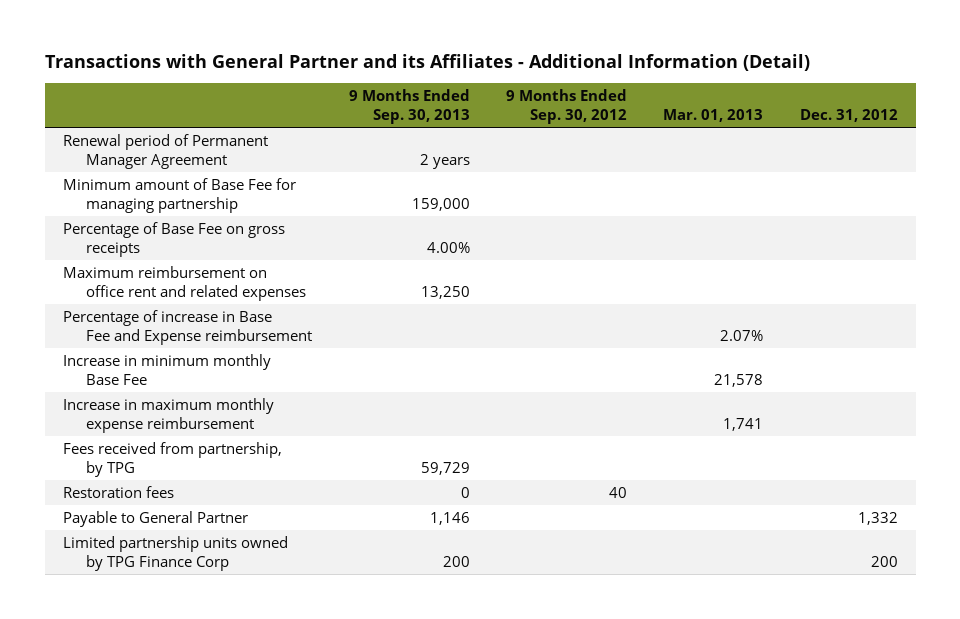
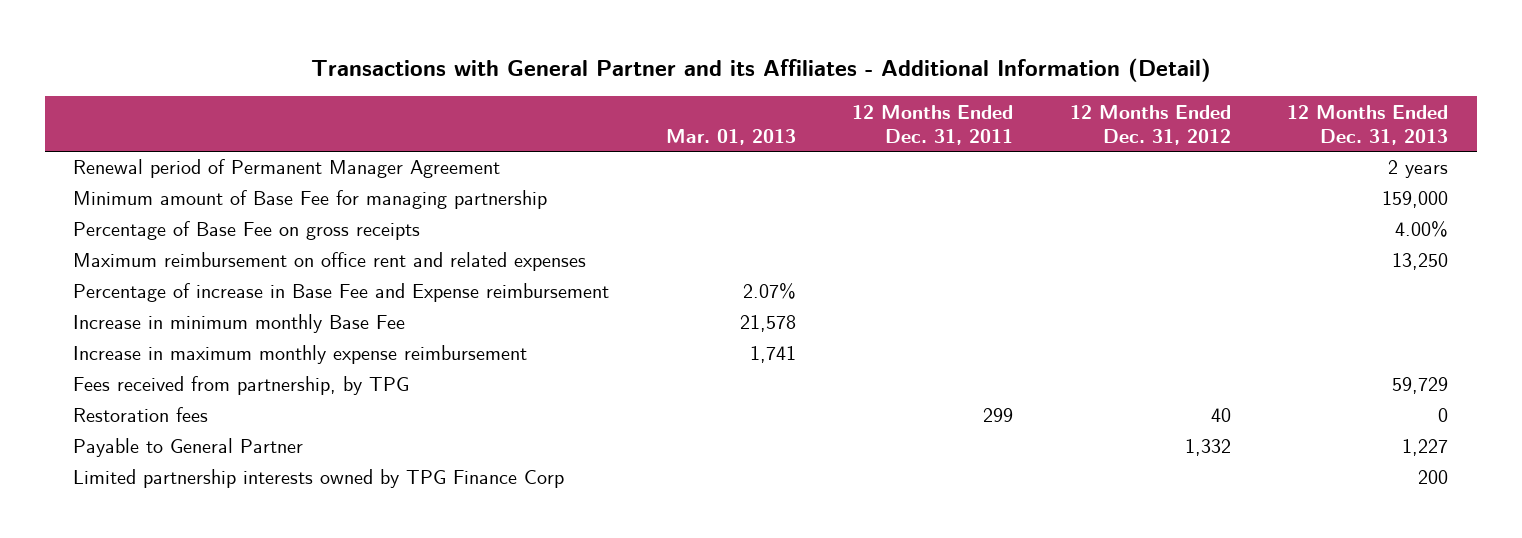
- | 9 Months Ended Sep. 30, 2013 | 9 Months Ended Sep. 30, 2012 | Mar. 01, 2013 | Dec. 31, 2012
+ | Mar. 01, 2013 | 12 Months Ended Dec. 31, 2011 | 12 Months Ended Dec. 31, 2012 | 12 Months Ended Dec. 31, 2013
- Limited partnership units owned by TPG Finance Corp | 200 | | | 200
+ Limited partnership interests owned by TPG Finance Corp | | | | 200

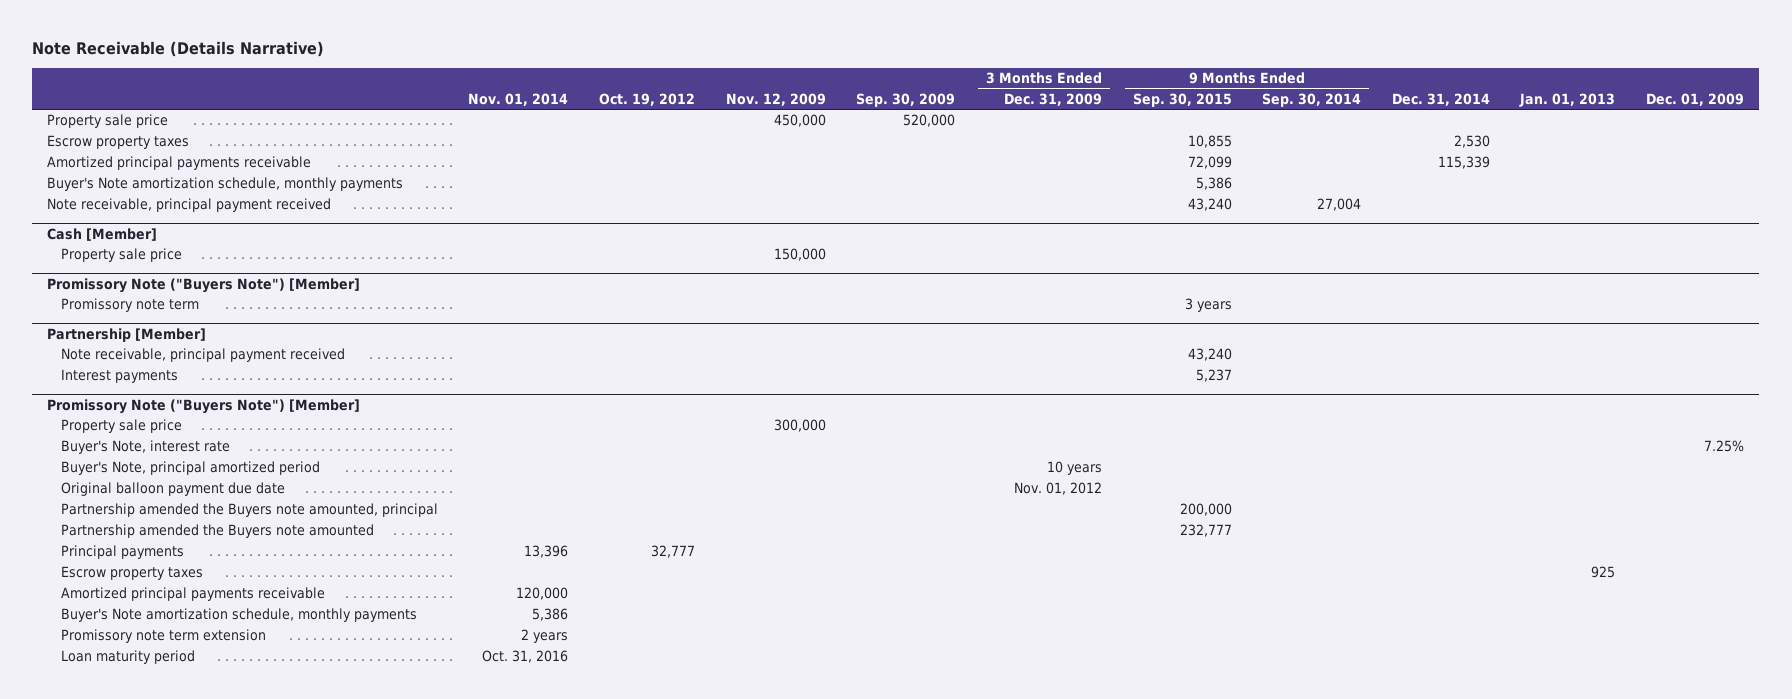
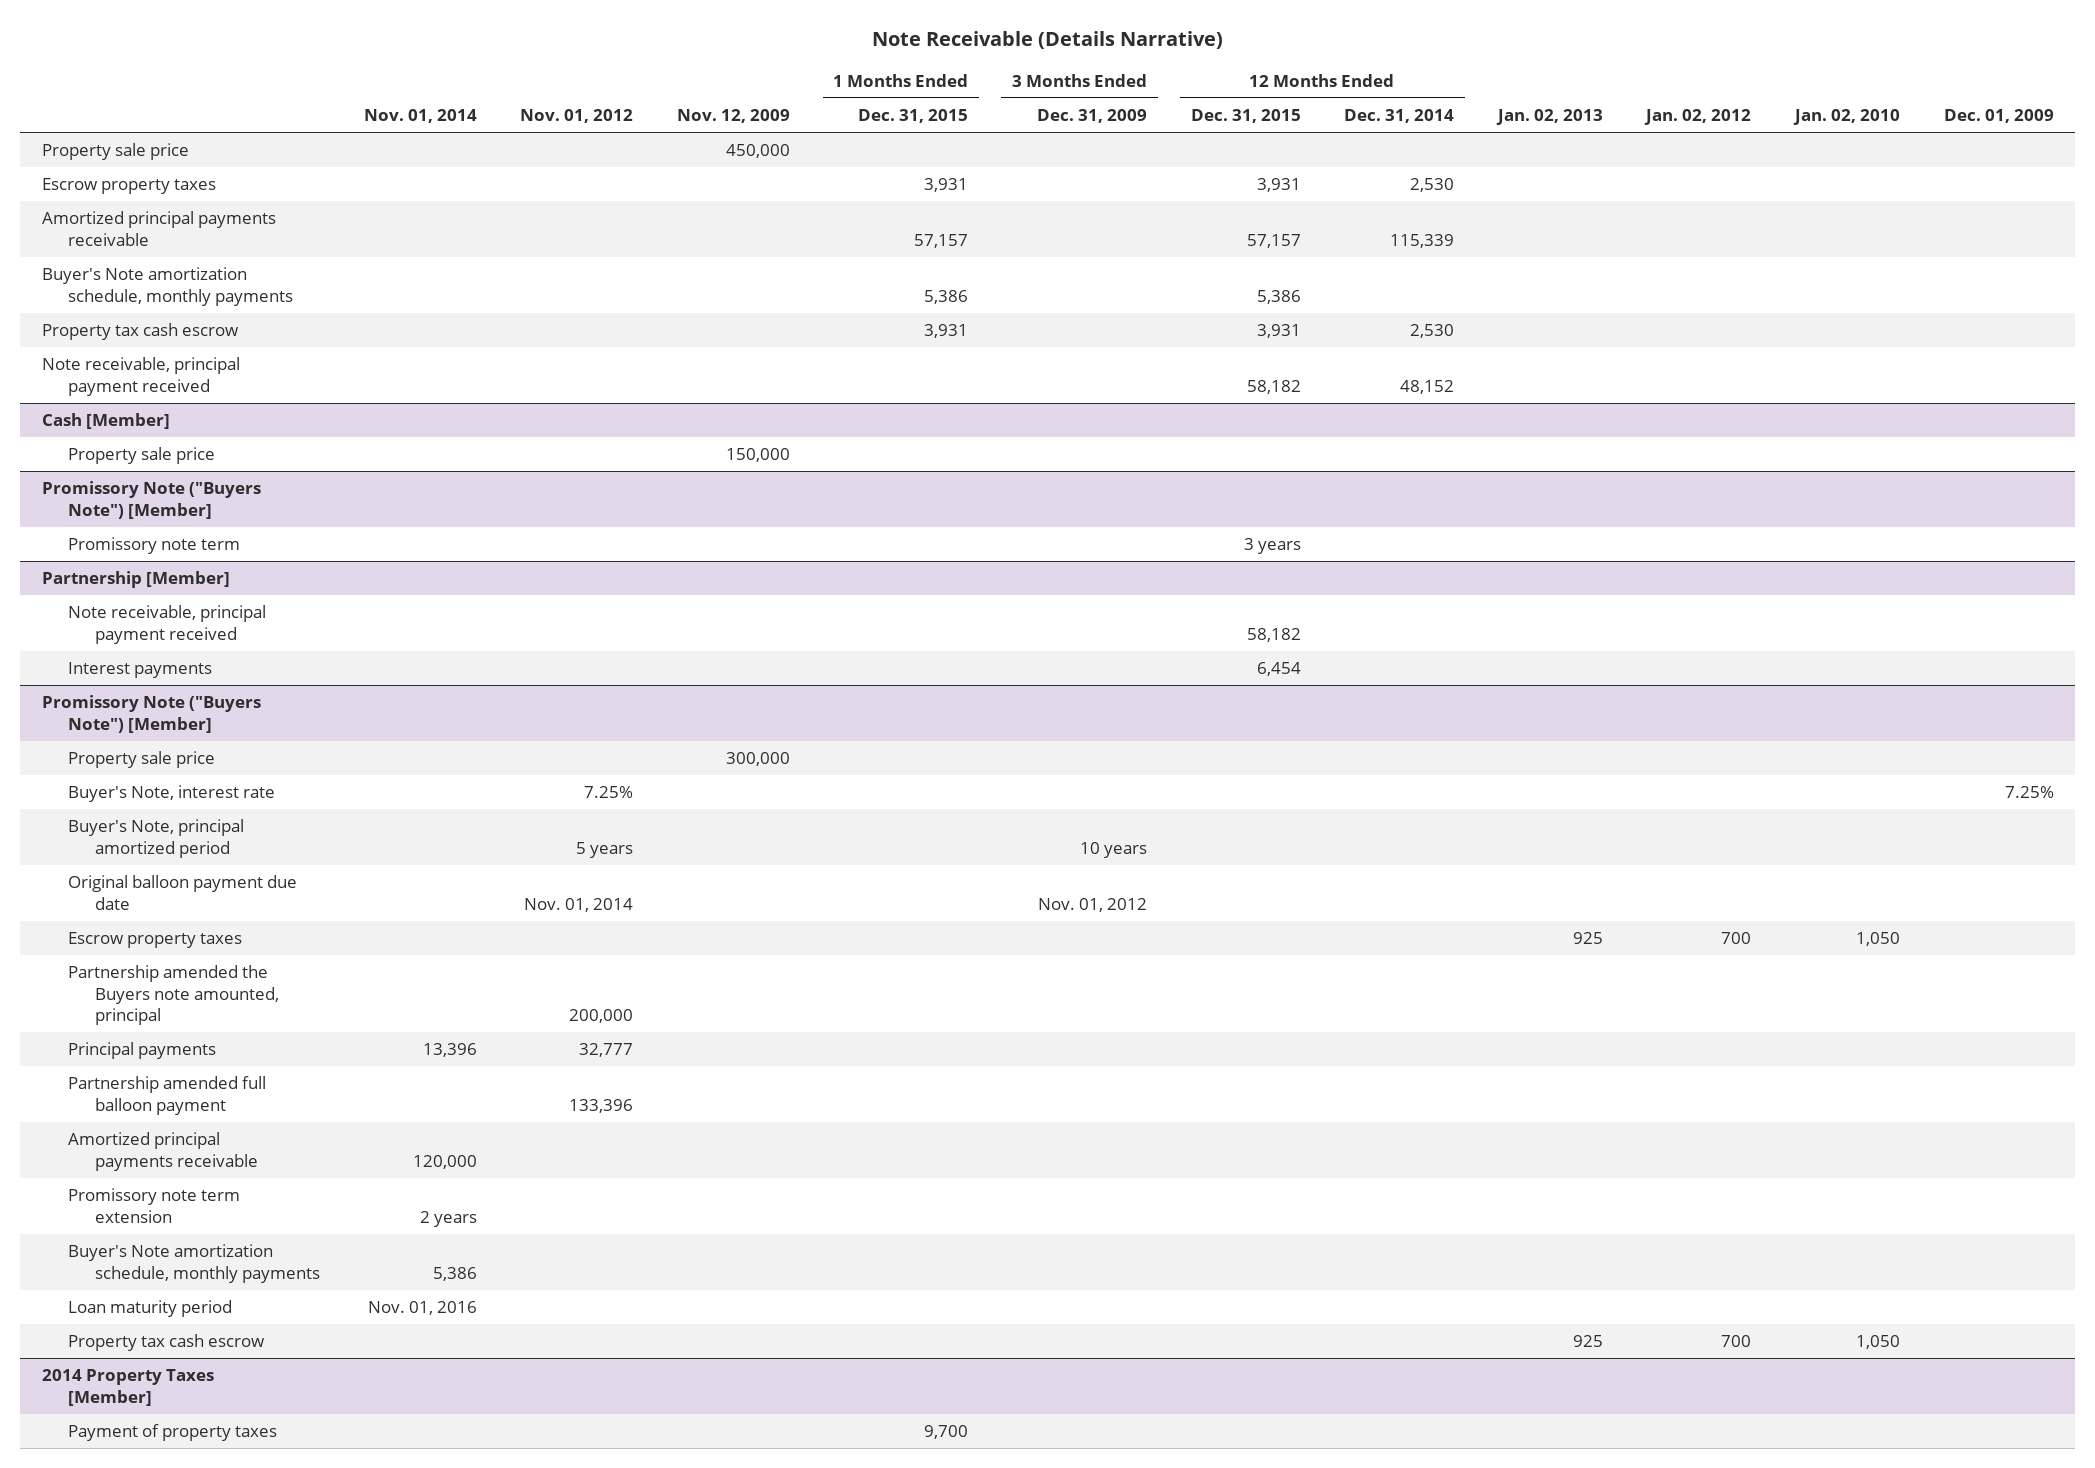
- | Nov. 01, 2014 | Oct. 19, 2012 | Nov. 12, 2009 | Sep. 30, 2009 | 3 Months Ended Dec. 31, 2009 | 9 Months Ended Sep. 30, 2015 | 9 Months Ended Sep. 30, 2014 | Dec. 31, 2014 | Jan. 01, 2013 | Dec. 01, 2009
+ | Nov. 01, 2014 | Nov. 01, 2012 | Nov. 12, 2009 | 1 Months Ended Dec. 31, 2015 | 3 Months Ended Dec. 31, 2009 | 12 Months Ended Dec. 31, 2015 | 12 Months Ended Dec. 31, 2014 | Jan. 02, 2013 | Jan. 02, 2012 | Jan. 02, 2010 | Dec. 01, 2009
+ Property tax cash escrow | | | | 3,931 | | 3,931 | 2,530 | | | |
@ Promissory Note ("Buyers Note") [Member]
moved up: Escrow property taxes | | | | | | | | 925 | 700 | 1,050 |
- Partnership amended the Buyers note amounted | | | | | | 232,777 | | | |
+ Partnership amended full balloon payment | | 133,396 | | | | | | | | |
- Loan maturity period | Oct. 31, 2016 | | | | | | | | |
moved down: Buyer's Note amortization schedule, monthly payments | 5,386 | | | | | | | | | |
+ Loan maturity period | Nov. 01, 2016 | | | | | | | | | |
+ Property tax cash escrow | | | | | | | | 925 | 700 | 1,050 |
+ 2014 Property Taxes [Member]
+ Payment of property taxes | | | | 9,700 | | | | | | |

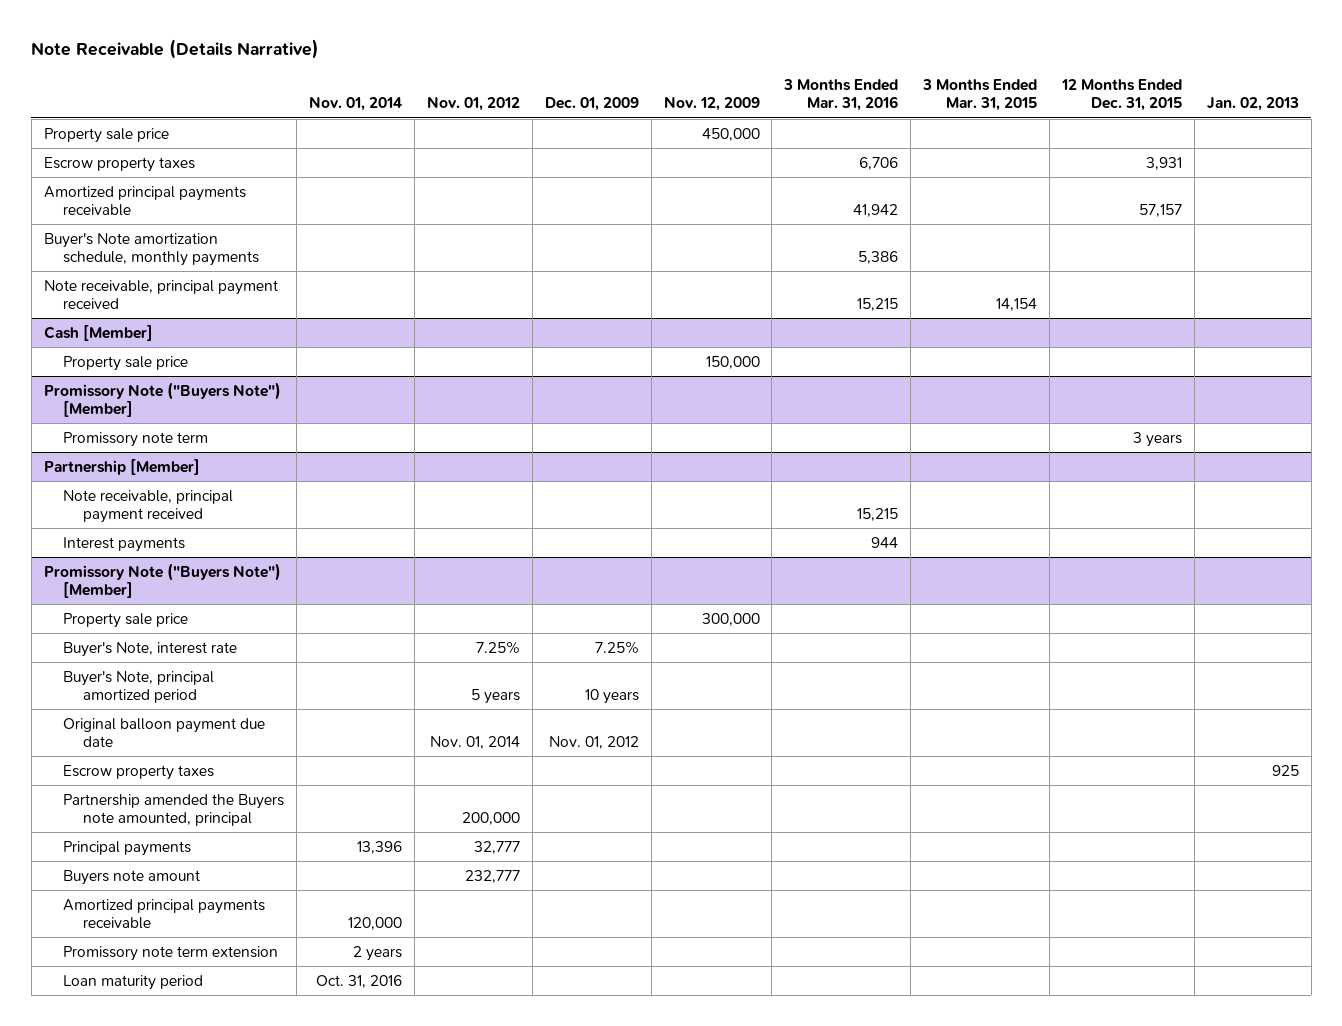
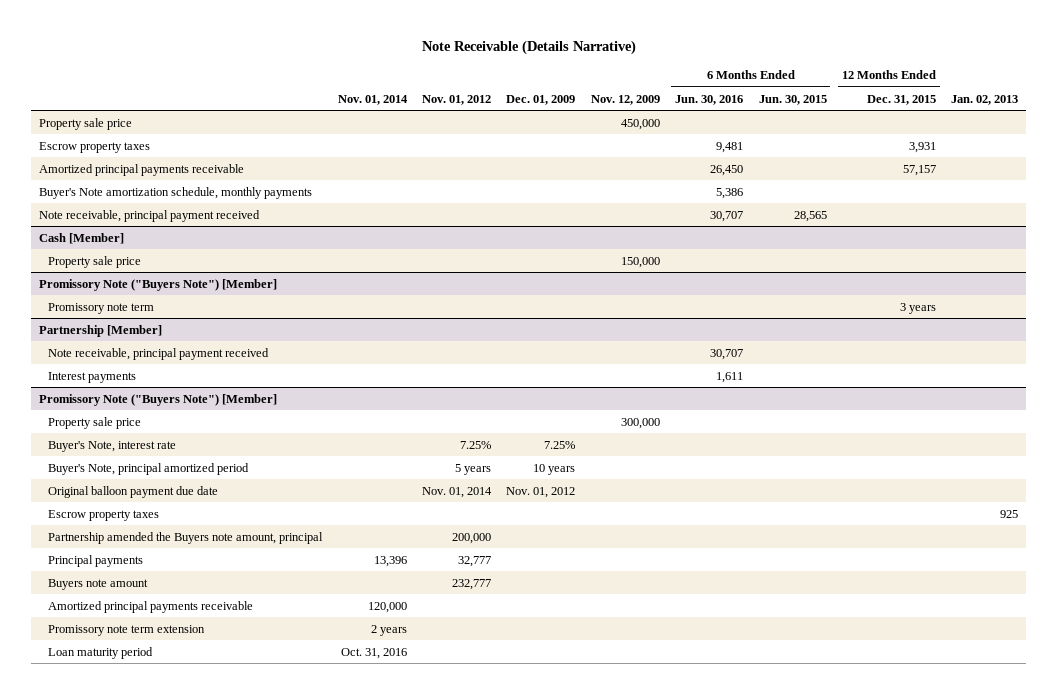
- | Nov. 01, 2014 | Nov. 01, 2012 | Dec. 01, 2009 | Nov. 12, 2009 | 3 Months Ended Mar. 31, 2016 | 3 Months Ended Mar. 31, 2015 | 12 Months Ended Dec. 31, 2015 | Jan. 02, 2013
+ | Nov. 01, 2014 | Nov. 01, 2012 | Dec. 01, 2009 | Nov. 12, 2009 | 6 Months Ended Jun. 30, 2016 | 6 Months Ended Jun. 30, 2015 | 12 Months Ended Dec. 31, 2015 | Jan. 02, 2013
@ Promissory Note ("Buyers Note") [Member]
- Partnership amended the Buyers note amounted, principal | | 200,000 | | | | | |
+ Partnership amended the Buyers note amount, principal | | 200,000 | | | | | |

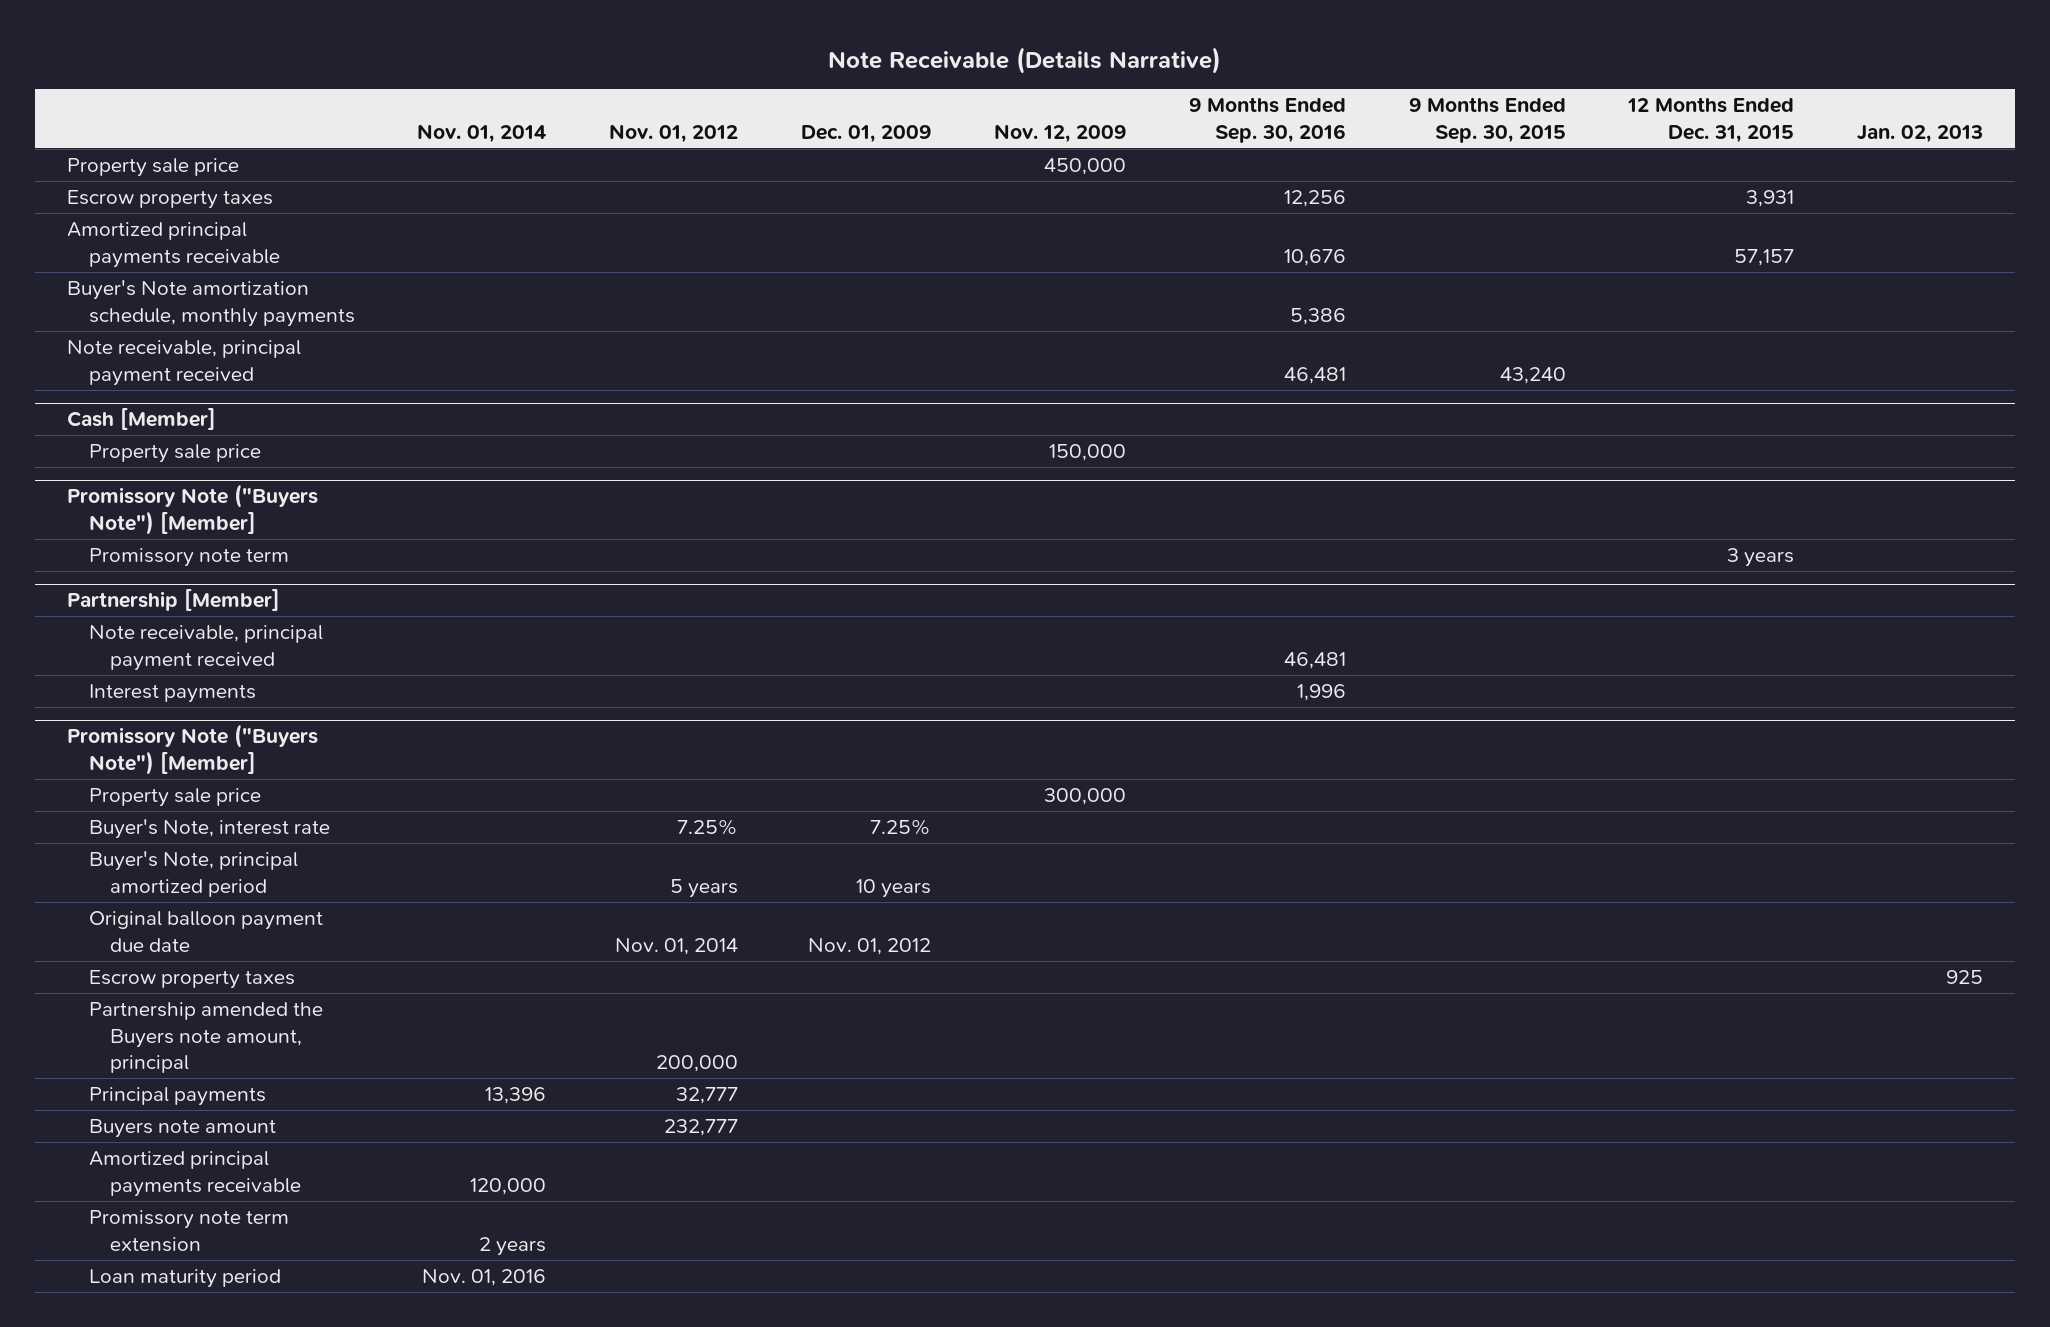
- | Nov. 01, 2014 | Nov. 01, 2012 | Dec. 01, 2009 | Nov. 12, 2009 | 6 Months Ended Jun. 30, 2016 | 6 Months Ended Jun. 30, 2015 | 12 Months Ended Dec. 31, 2015 | Jan. 02, 2013
+ | Nov. 01, 2014 | Nov. 01, 2012 | Dec. 01, 2009 | Nov. 12, 2009 | 9 Months Ended Sep. 30, 2016 | 9 Months Ended Sep. 30, 2015 | 12 Months Ended Dec. 31, 2015 | Jan. 02, 2013
@ Promissory Note ("Buyers Note") [Member]
- Loan maturity period | Oct. 31, 2016 | | | | | | |
+ Loan maturity period | Nov. 01, 2016 | | | | | | |

